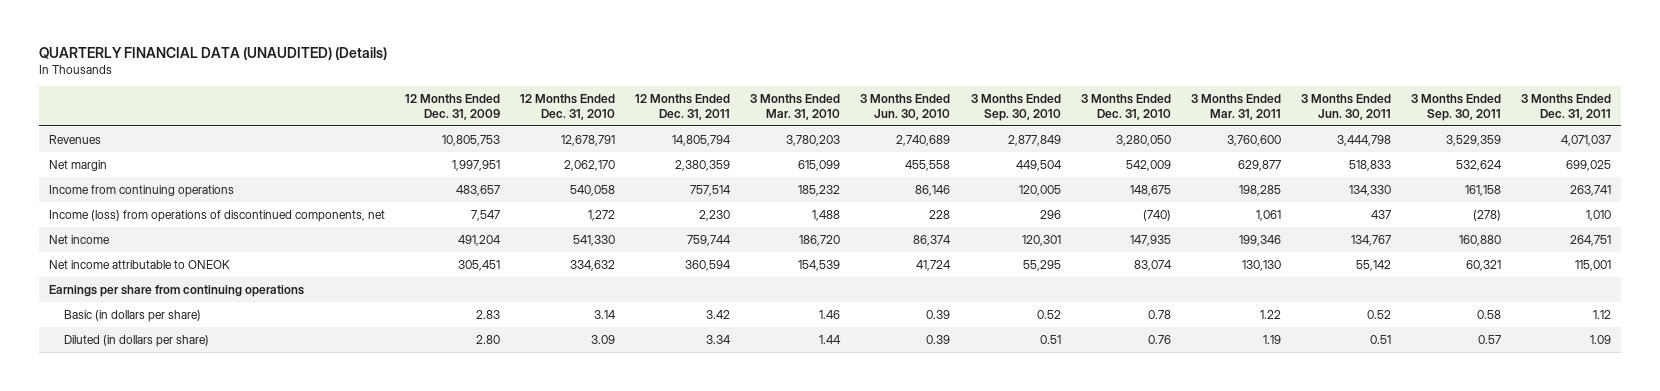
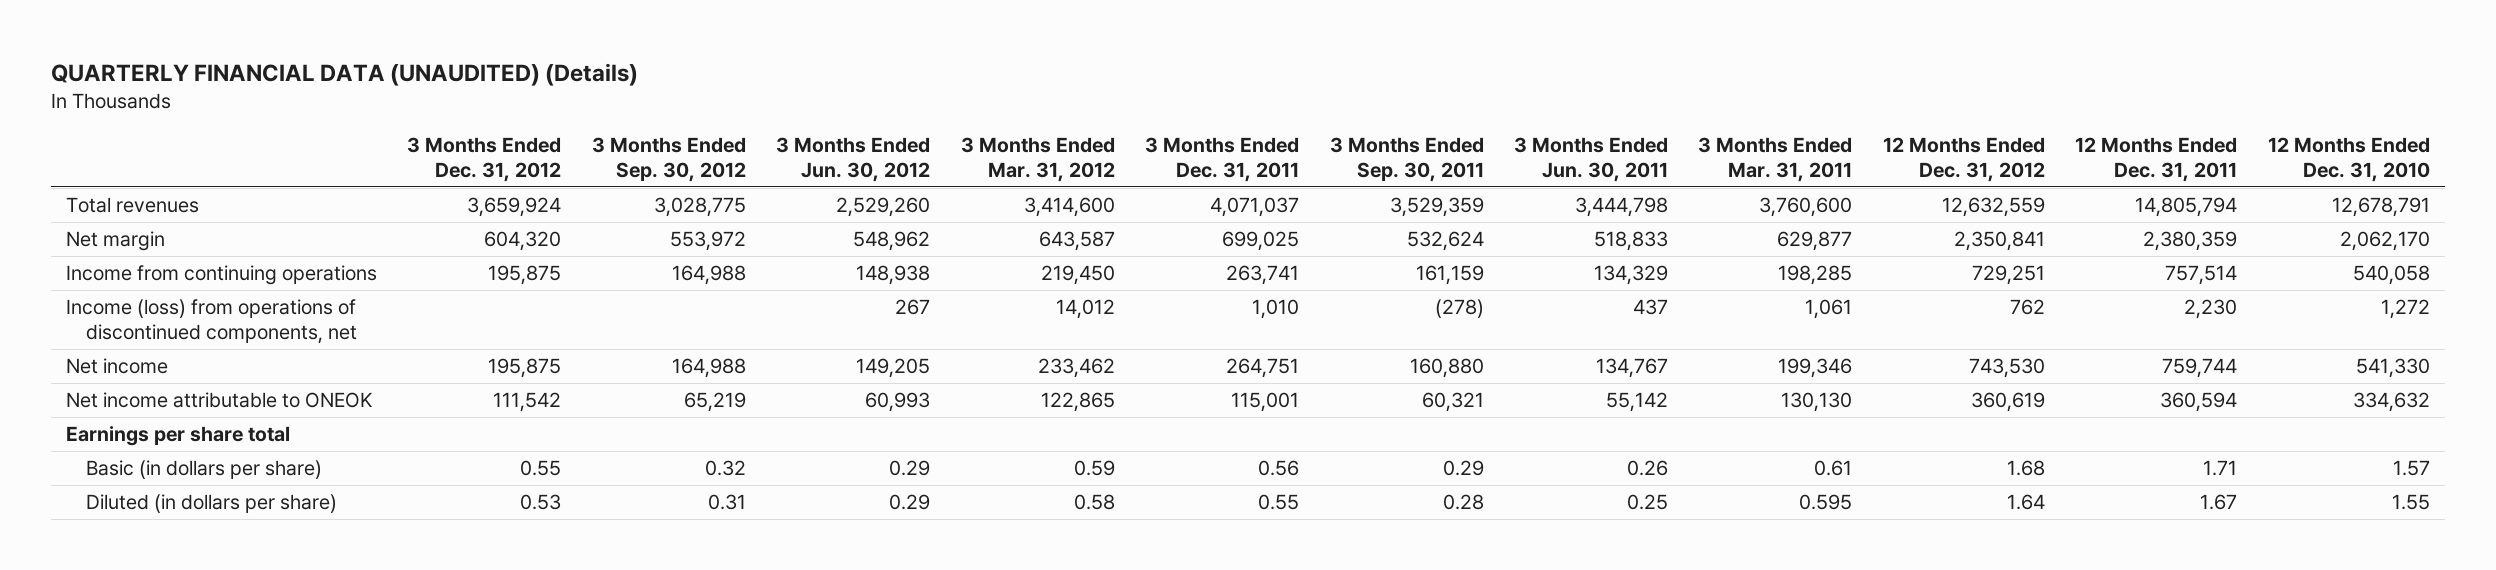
- | 12 Months Ended Dec. 31, 2009 | 12 Months Ended Dec. 31, 2010 | 12 Months Ended Dec. 31, 2011 | 3 Months Ended Mar. 31, 2010 | 3 Months Ended Jun. 30, 2010 | 3 Months Ended Sep. 30, 2010 | 3 Months Ended Dec. 31, 2010 | 3 Months Ended Mar. 31, 2011 | 3 Months Ended Jun. 30, 2011 | 3 Months Ended Sep. 30, 2011 | 3 Months Ended Dec. 31, 2011
+ | 3 Months Ended Dec. 31, 2012 | 3 Months Ended Sep. 30, 2012 | 3 Months Ended Jun. 30, 2012 | 3 Months Ended Mar. 31, 2012 | 3 Months Ended Dec. 31, 2011 | 3 Months Ended Sep. 30, 2011 | 3 Months Ended Jun. 30, 2011 | 3 Months Ended Mar. 31, 2011 | 12 Months Ended Dec. 31, 2012 | 12 Months Ended Dec. 31, 2011 | 12 Months Ended Dec. 31, 2010
- Revenues | 10,805,753 | 12,678,791 | 14,805,794 | 3,780,203 | 2,740,689 | 2,877,849 | 3,280,050 | 3,760,600 | 3,444,798 | 3,529,359 | 4,071,037
+ Total revenues | 3,659,924 | 3,028,775 | 2,529,260 | 3,414,600 | 4,071,037 | 3,529,359 | 3,444,798 | 3,760,600 | 12,632,559 | 14,805,794 | 12,678,791
- Income from continuing operations | 483,657 | 540,058 | 757,514 | 185,232 | 86,146 | 120,005 | 148,675 | 198,285 | 134,330 | 161,158 | 263,741
+ Income from continuing operations | 195,875 | 164,988 | 148,938 | 219,450 | 263,741 | 161,159 | 134,329 | 198,285 | 729,251 | 757,514 | 540,058
- Earnings per share from continuing operations
- Basic (in dollars per share) | 2.83 | 3.14 | 3.42 | 1.46 | 0.39 | 0.52 | 0.78 | 1.22 | 0.52 | 0.58 | 1.12
- Diluted (in dollars per share) | 2.80 | 3.09 | 3.34 | 1.44 | 0.39 | 0.51 | 0.76 | 1.19 | 0.51 | 0.57 | 1.09
+ Earnings per share total
+ Basic (in dollars per share) | 0.55 | 0.32 | 0.29 | 0.59 | 0.56 | 0.29 | 0.26 | 0.61 | 1.68 | 1.71 | 1.57
+ Diluted (in dollars per share) | 0.53 | 0.31 | 0.29 | 0.58 | 0.55 | 0.28 | 0.25 | 0.595 | 1.64 | 1.67 | 1.55

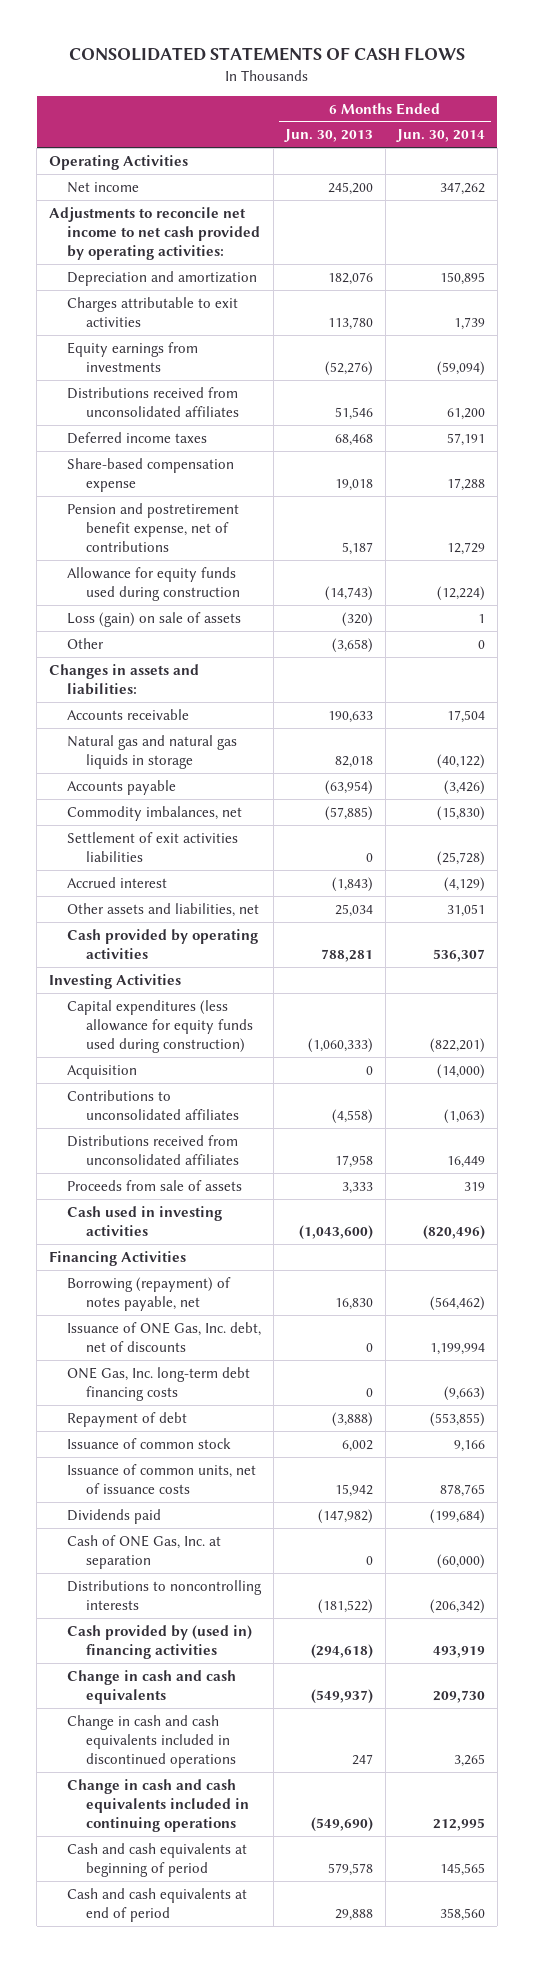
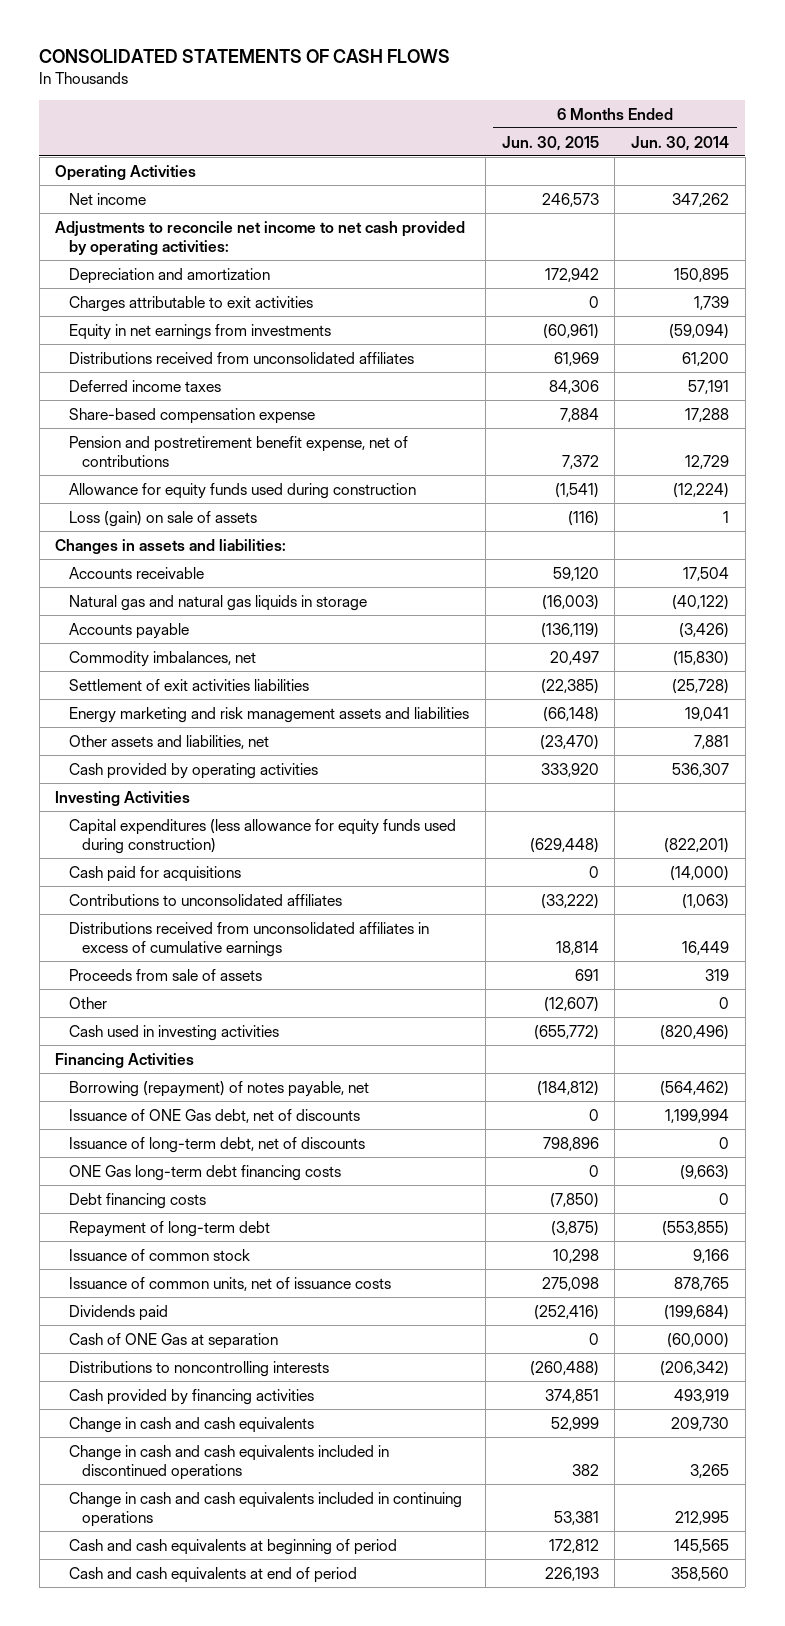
- | 6 Months Ended Jun. 30, 2013 | 6 Months Ended Jun. 30, 2014
+ | 6 Months Ended Jun. 30, 2015 | 6 Months Ended Jun. 30, 2014
- Equity earnings from investments | (52,276) | (59,094)
+ Equity in net earnings from investments | (60,961) | (59,094)
- Accrued interest | (1,843) | (4,129)
- Other assets and liabilities, net | 25,034 | 31,051
+ Energy marketing and risk management assets and liabilities | (66,148) | 19,041
+ Other assets and liabilities, net | (23,470) | 7,881
- Acquisition | 0 | (14,000)
+ Cash paid for acquisitions | 0 | (14,000)
- Distributions received from unconsolidated affiliates | 17,958 | 16,449
+ Distributions received from unconsolidated affiliates in excess of cumulative earnings | 18,814 | 16,449
moved down: Other | (12,607) | 0
- Issuance of ONE Gas, Inc. debt, net of discounts | 0 | 1,199,994
- ONE Gas, Inc. long-term debt financing costs | 0 | (9,663)
- Repayment of debt | (3,888) | (553,855)
+ Issuance of ONE Gas debt, net of discounts | 0 | 1,199,994
+ Issuance of long-term debt, net of discounts | 798,896 | 0
+ ONE Gas long-term debt financing costs | 0 | (9,663)
+ Debt financing costs | (7,850) | 0
+ Repayment of long-term debt | (3,875) | (553,855)
- Cash of ONE Gas, Inc. at separation | 0 | (60,000)
+ Cash of ONE Gas at separation | 0 | (60,000)
- Cash provided by (used in) financing activities | (294,618) | 493,919
+ Cash provided by financing activities | 374,851 | 493,919

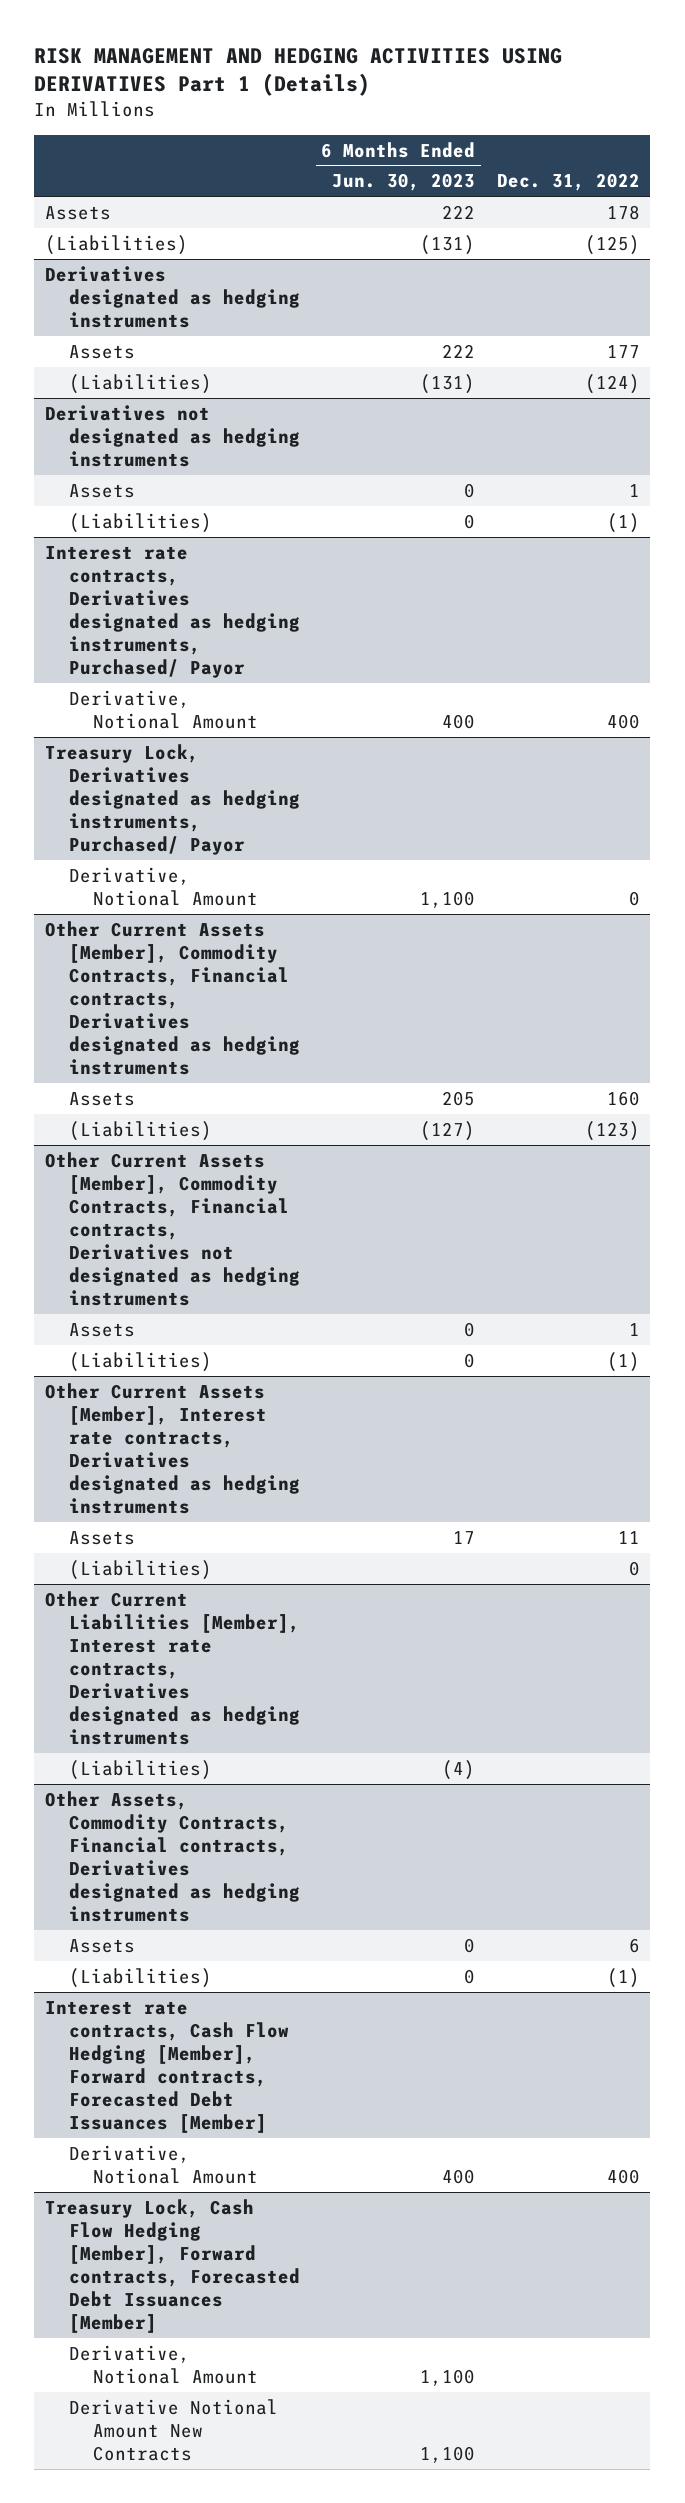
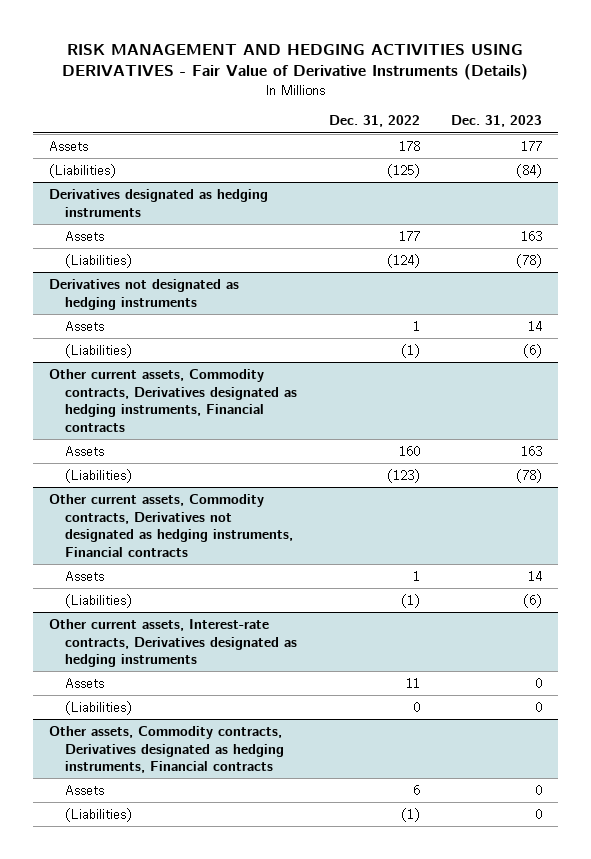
- RISK MANAGEMENT AND HEDGING ACTIVITIES USING DERIVATIVES Part 1 (Details)
+ RISK MANAGEMENT AND HEDGING ACTIVITIES USING DERIVATIVES - Fair Value of Derivative Instruments (Details)
- | 6 Months Ended Jun. 30, 2023 | Dec. 31, 2022
+ | Dec. 31, 2022 | Dec. 31, 2023
- Interest rate contracts, Derivatives designated as hedging instruments, Purchased/ Payor
- Derivative, Notional Amount | 400 | 400
- Treasury Lock, Derivatives designated as hedging instruments, Purchased/ Payor
- Derivative, Notional Amount | 1,100 | 0
- Other Current Assets [Member], Commodity Contracts, Financial contracts, Derivatives designated as hedging instruments
+ Other current assets, Commodity contracts, Derivatives designated as hedging instruments, Financial contracts
- Other Current Assets [Member], Commodity Contracts, Financial contracts, Derivatives not designated as hedging instruments
+ Other current assets, Commodity contracts, Derivatives not designated as hedging instruments, Financial contracts
- Other Current Assets [Member], Interest rate contracts, Derivatives designated as hedging instruments
+ Other current assets, Interest-rate contracts, Derivatives designated as hedging instruments
- Other Current Liabilities [Member], Interest rate contracts, Derivatives designated as hedging instruments
- (Liabilities) | (4) |
- Other Assets, Commodity Contracts, Financial contracts, Derivatives designated as hedging instruments
+ Other assets, Commodity contracts, Derivatives designated as hedging instruments, Financial contracts
- Interest rate contracts, Cash Flow Hedging [Member], Forward contracts, Forecasted Debt Issuances [Member]
- Derivative, Notional Amount | 400 | 400
- Treasury Lock, Cash Flow Hedging [Member], Forward contracts, Forecasted Debt Issuances [Member]
- Derivative, Notional Amount | 1,100 |
- Derivative Notional Amount New Contracts | 1,100 |

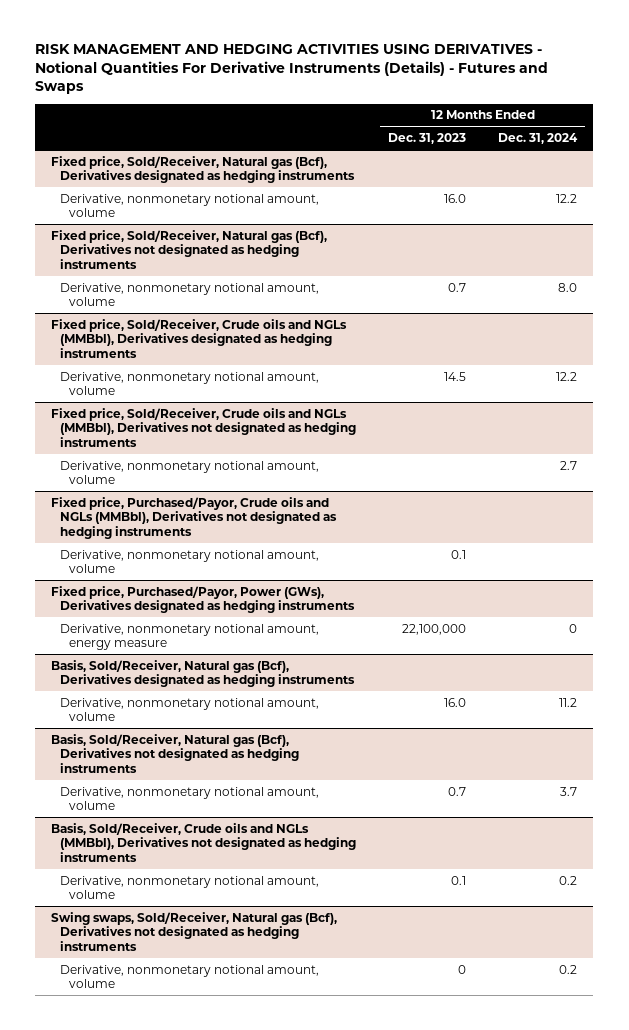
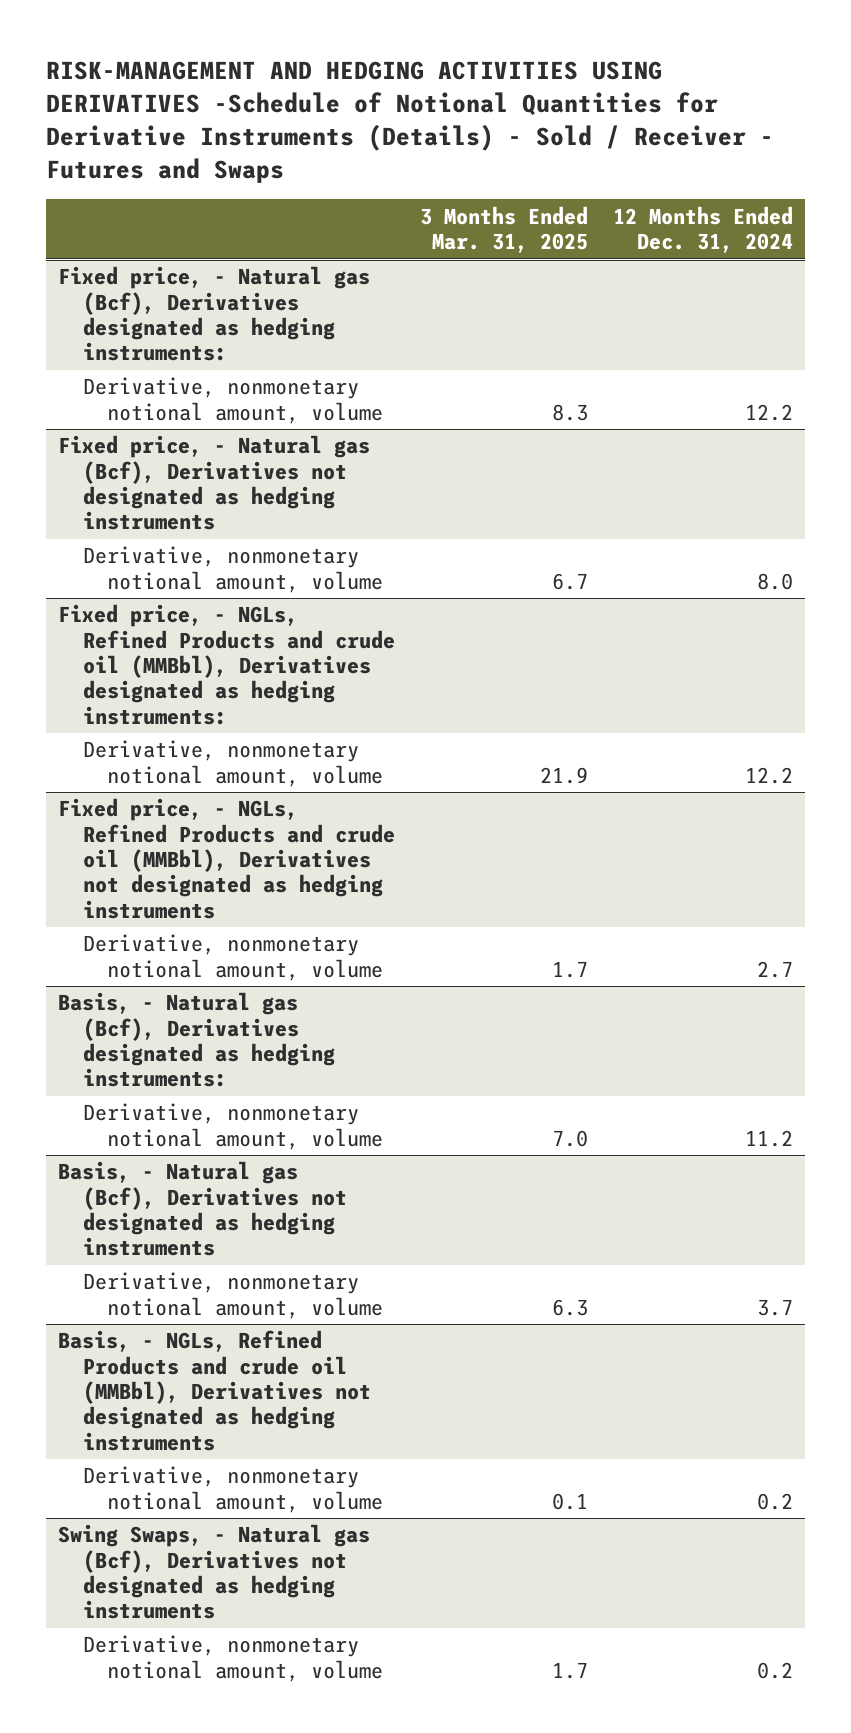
- RISK MANAGEMENT AND HEDGING ACTIVITIES USING DERIVATIVES - Notional Quantities For Derivative Instruments (Details) - Futures and Swaps
+ RISK-MANAGEMENT AND HEDGING ACTIVITIES USING DERIVATIVES -Schedule of Notional Quantities for Derivative Instruments (Details) - Sold / Receiver - Futures and Swaps
- | 12 Months Ended Dec. 31, 2023 | 12 Months Ended Dec. 31, 2024
+ | 3 Months Ended Mar. 31, 2025 | 12 Months Ended Dec. 31, 2024
- Fixed price, Sold/Receiver, Natural gas (Bcf), Derivatives designated as hedging instruments
+ Fixed price, - Natural gas (Bcf), Derivatives designated as hedging instruments:
- Fixed price, Sold/Receiver, Natural gas (Bcf), Derivatives not designated as hedging instruments
+ Fixed price, - Natural gas (Bcf), Derivatives not designated as hedging instruments
- Fixed price, Sold/Receiver, Crude oils and NGLs (MMBbl), Derivatives designated as hedging instruments
+ Fixed price, - NGLs, Refined Products and crude oil (MMBbl), Derivatives designated as hedging instruments:
- Fixed price, Sold/Receiver, Crude oils and NGLs (MMBbl), Derivatives not designated as hedging instruments
+ Fixed price, - NGLs, Refined Products and crude oil (MMBbl), Derivatives not designated as hedging instruments
- Fixed price, Purchased/Payor, Crude oils and NGLs (MMBbl), Derivatives not designated as hedging instruments
- Derivative, nonmonetary notional amount, volume | 0.1 |
- Fixed price, Purchased/Payor, Power (GWs), Derivatives designated as hedging instruments
- Derivative, nonmonetary notional amount, energy measure | 22,100,000 | 0
- Basis, Sold/Receiver, Natural gas (Bcf), Derivatives designated as hedging instruments
+ Basis, - Natural gas (Bcf), Derivatives designated as hedging instruments:
- Basis, Sold/Receiver, Natural gas (Bcf), Derivatives not designated as hedging instruments
+ Basis, - Natural gas (Bcf), Derivatives not designated as hedging instruments
- Basis, Sold/Receiver, Crude oils and NGLs (MMBbl), Derivatives not designated as hedging instruments
+ Basis, - NGLs, Refined Products and crude oil (MMBbl), Derivatives not designated as hedging instruments
- Swing swaps, Sold/Receiver, Natural gas (Bcf), Derivatives not designated as hedging instruments
+ Swing Swaps, - Natural gas (Bcf), Derivatives not designated as hedging instruments

